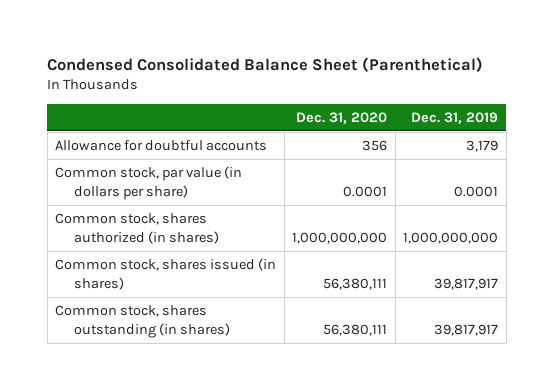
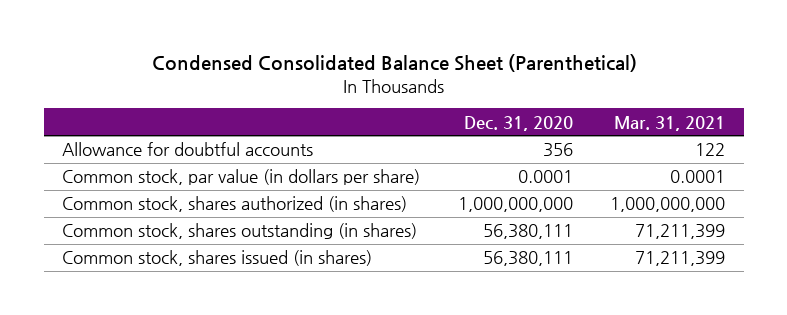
- | Dec. 31, 2020 | Dec. 31, 2019
+ | Dec. 31, 2020 | Mar. 31, 2021
moved down: Common stock, shares issued (in shares) | 56,380,111 | 71,211,399

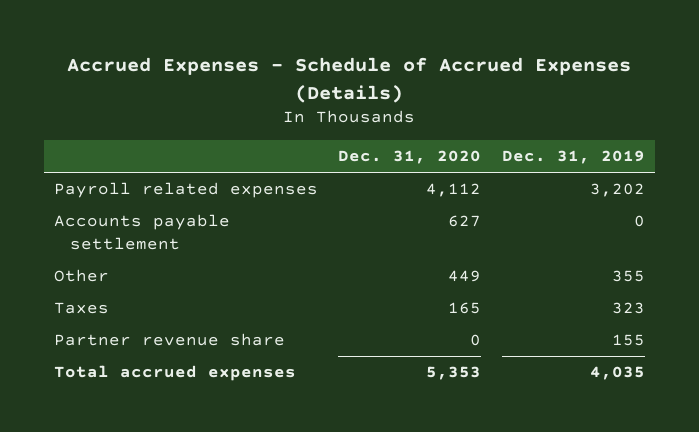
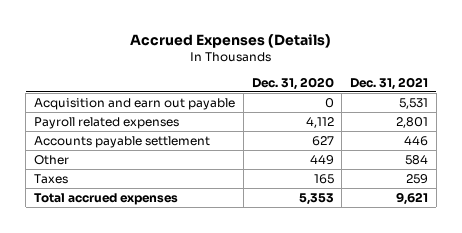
- Accrued Expenses - Schedule of Accrued Expenses (Details)
+ Accrued Expenses (Details)
- | Dec. 31, 2020 | Dec. 31, 2019
+ | Dec. 31, 2020 | Dec. 31, 2021
+ Acquisition and earn out payable | 0 | 5,531
- Partner revenue share | 0 | 155

